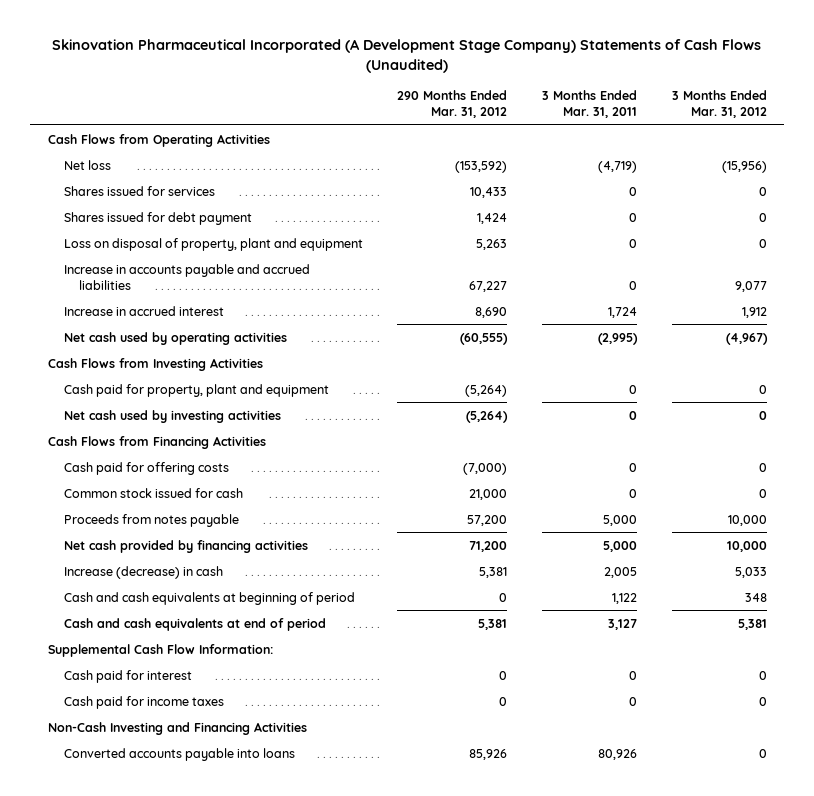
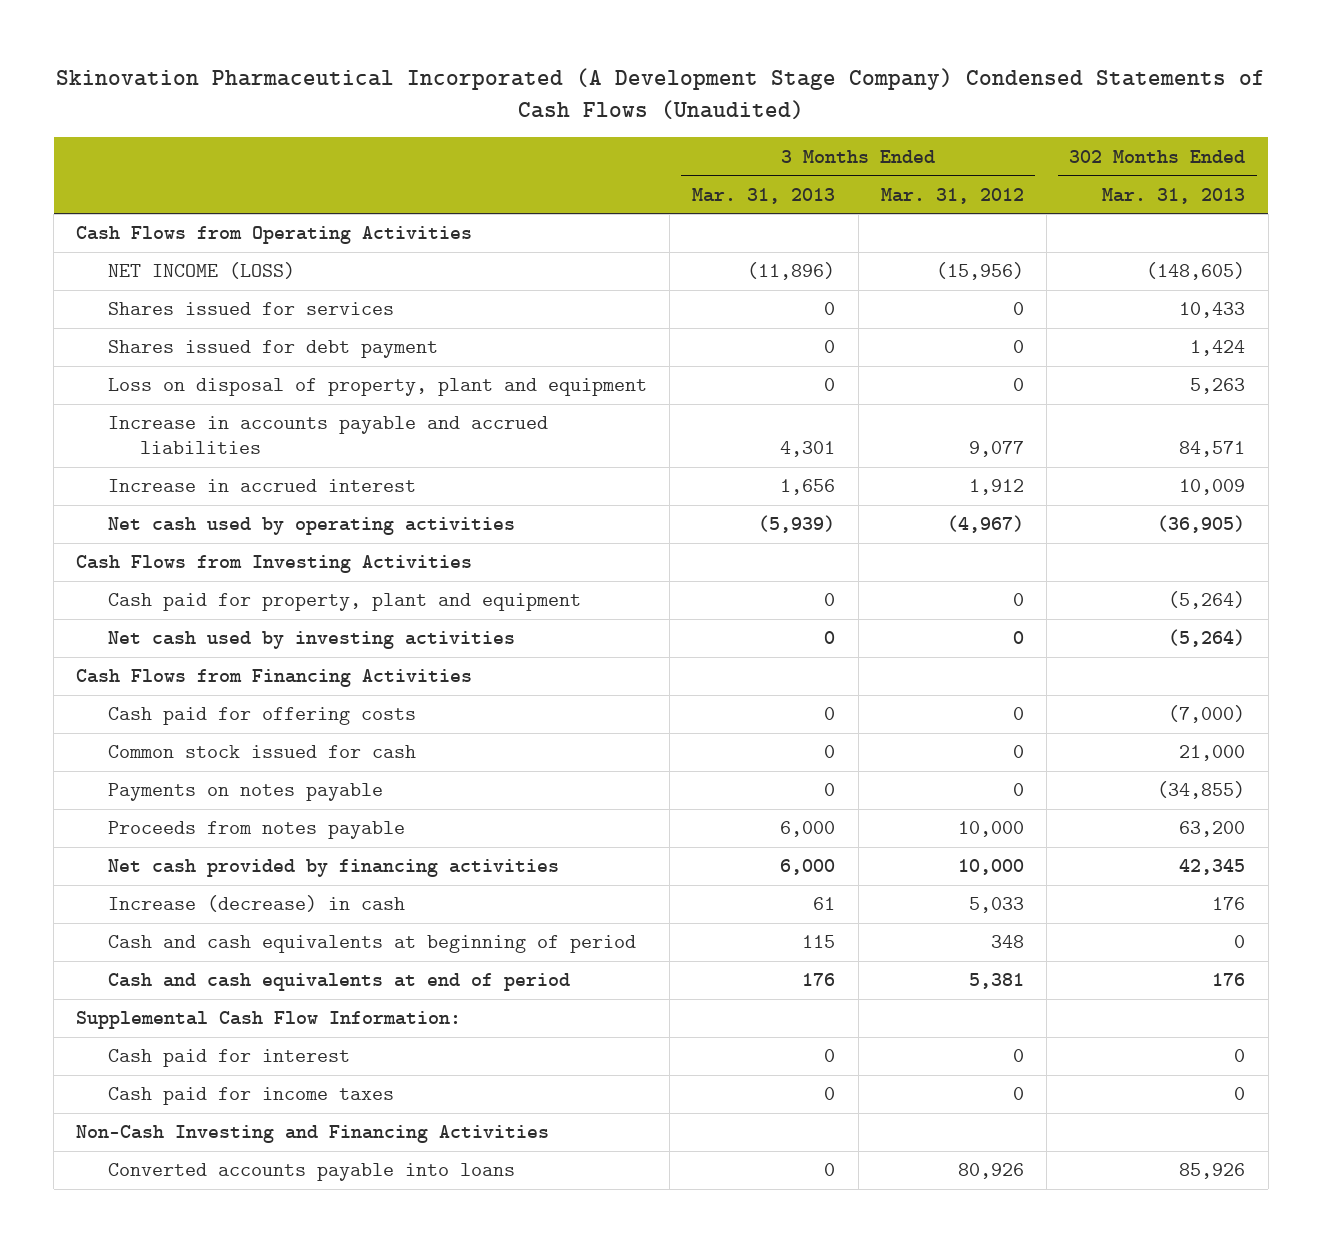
- Skinovation Pharmaceutical Incorporated (A Development Stage Company) Statements of Cash Flows (Unaudited)
+ Skinovation Pharmaceutical Incorporated (A Development Stage Company) Condensed Statements of Cash Flows (Unaudited)
- | 290 Months Ended Mar. 31, 2012 | 3 Months Ended Mar. 31, 2011 | 3 Months Ended Mar. 31, 2012
+ | 3 Months Ended Mar. 31, 2013 | 3 Months Ended Mar. 31, 2012 | 302 Months Ended Mar. 31, 2013
- Net loss | (153,592) | (4,719) | (15,956)
+ NET INCOME (LOSS) | (11,896) | (15,956) | (148,605)
+ Payments on notes payable | 0 | 0 | (34,855)
- Converted accounts payable into loans | 85,926 | 80,926 | 0
+ Converted accounts payable into loans | 0 | 80,926 | 85,926

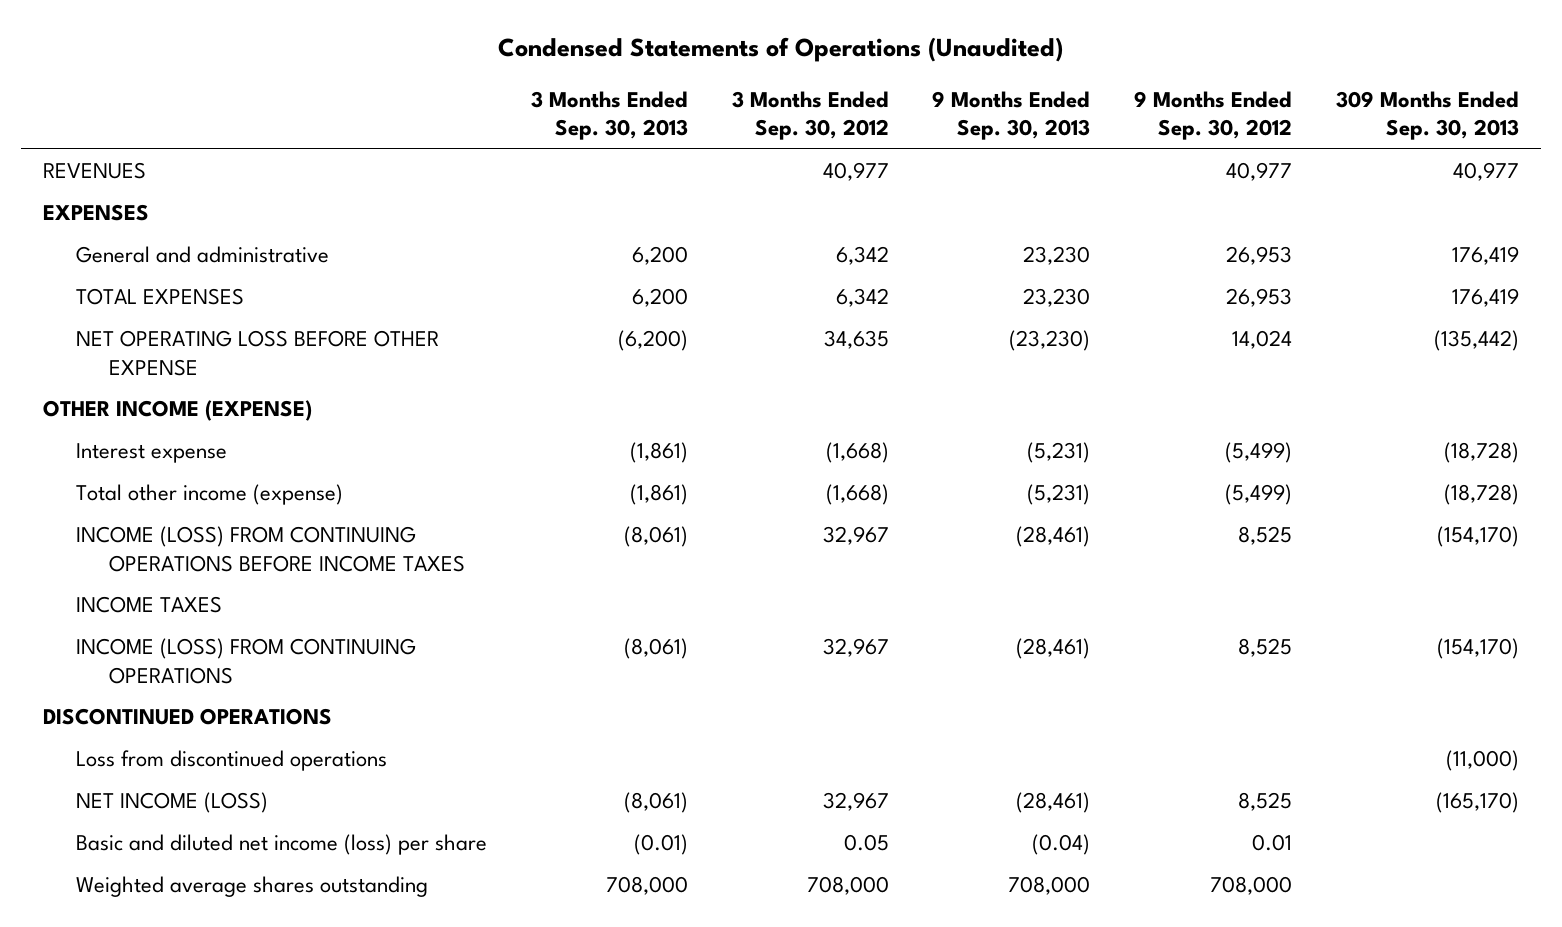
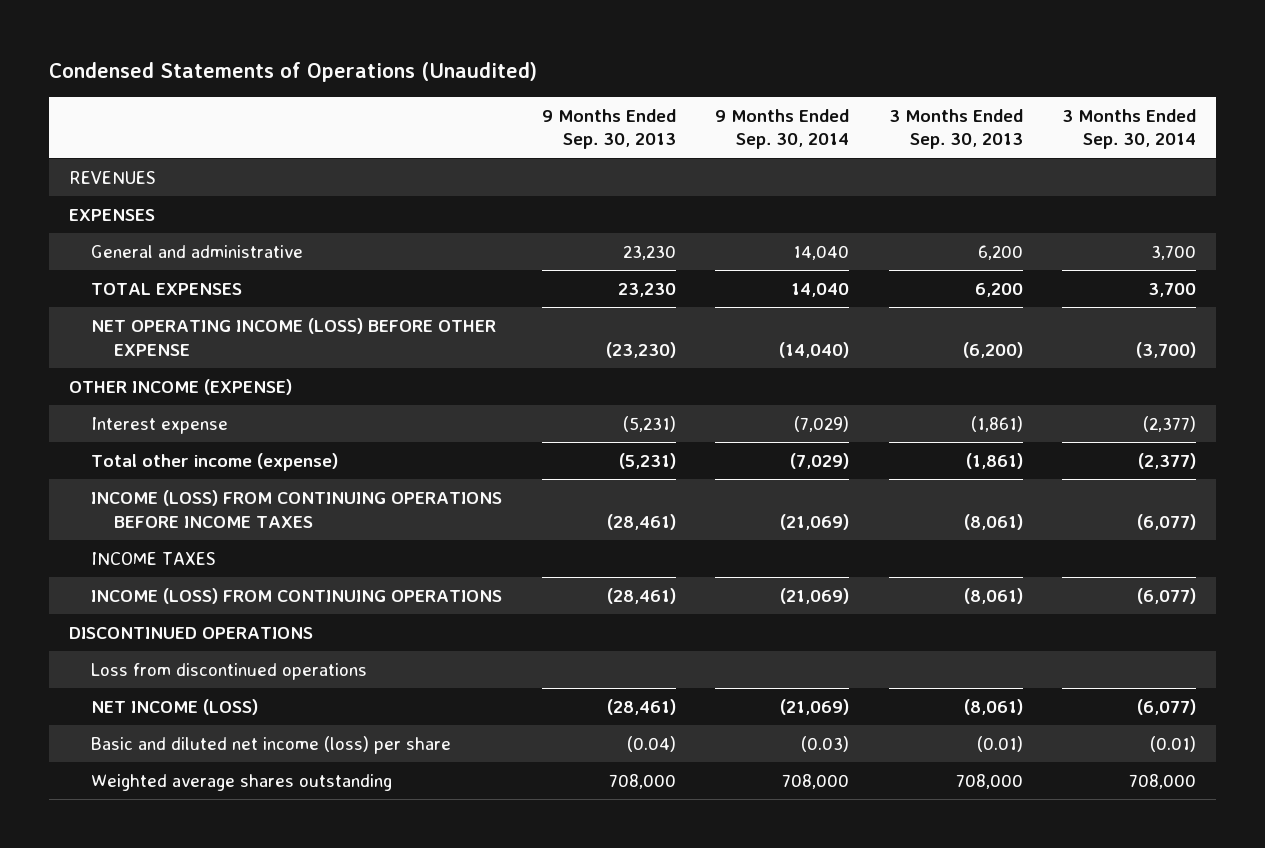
- | 3 Months Ended Sep. 30, 2013 | 3 Months Ended Sep. 30, 2012 | 9 Months Ended Sep. 30, 2013 | 9 Months Ended Sep. 30, 2012 | 309 Months Ended Sep. 30, 2013
+ | 9 Months Ended Sep. 30, 2013 | 9 Months Ended Sep. 30, 2014 | 3 Months Ended Sep. 30, 2013 | 3 Months Ended Sep. 30, 2014
- NET OPERATING LOSS BEFORE OTHER EXPENSE | (6,200) | 34,635 | (23,230) | 14,024 | (135,442)
+ NET OPERATING INCOME (LOSS) BEFORE OTHER EXPENSE | (23,230) | (14,040) | (6,200) | (3,700)

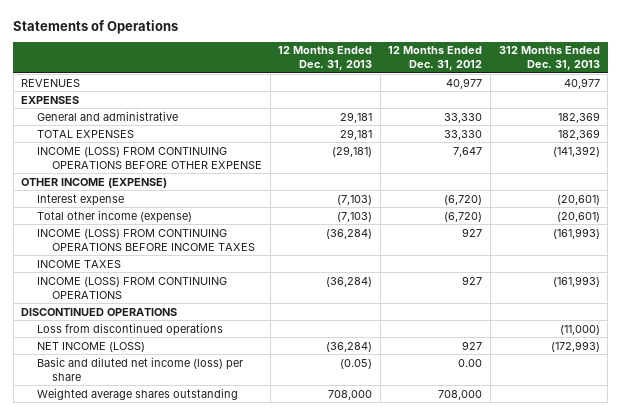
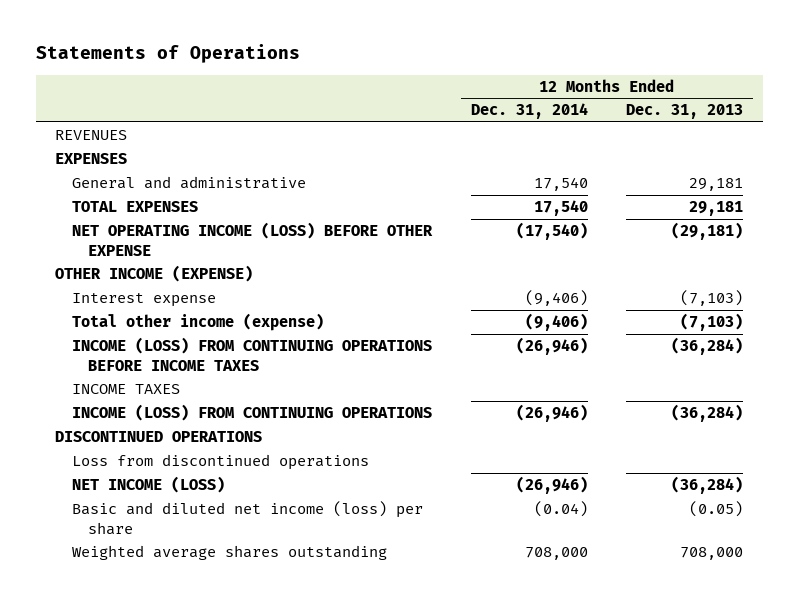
- | 12 Months Ended Dec. 31, 2013 | 12 Months Ended Dec. 31, 2012 | 312 Months Ended Dec. 31, 2013
+ | 12 Months Ended Dec. 31, 2014 | 12 Months Ended Dec. 31, 2013
- INCOME (LOSS) FROM CONTINUING OPERATIONS BEFORE OTHER EXPENSE | (29,181) | 7,647 | (141,392)
+ NET OPERATING INCOME (LOSS) BEFORE OTHER EXPENSE | (17,540) | (29,181)

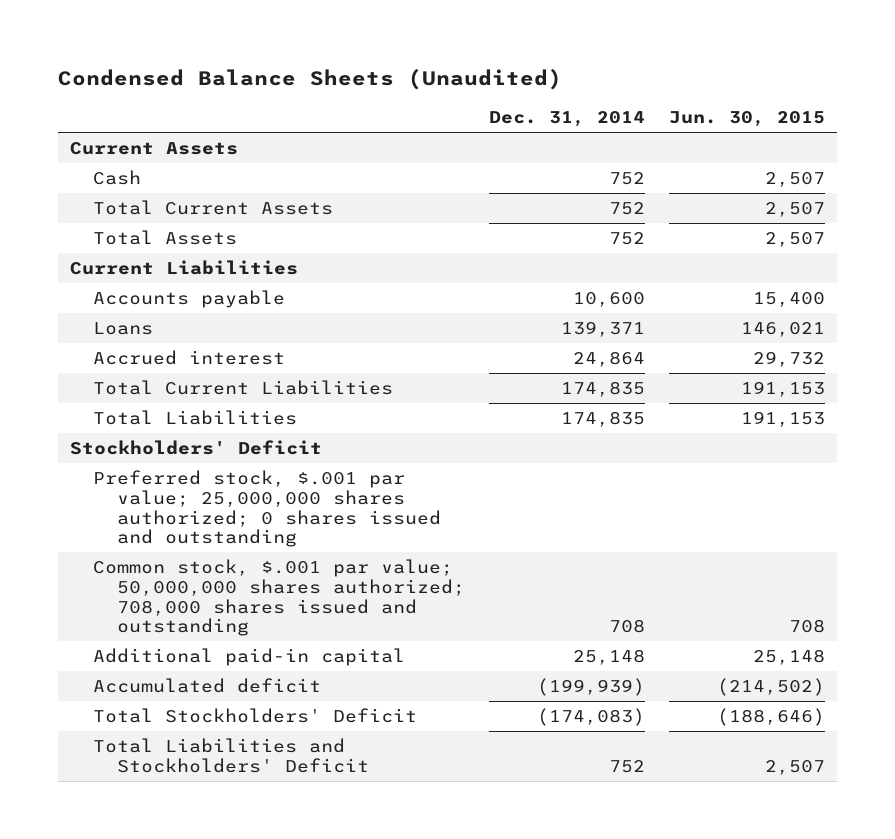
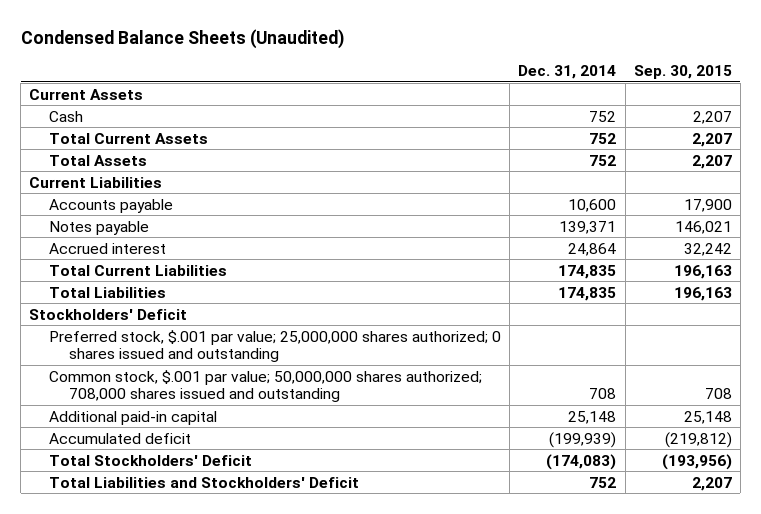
- | Dec. 31, 2014 | Jun. 30, 2015
+ | Dec. 31, 2014 | Sep. 30, 2015
- Loans | 139,371 | 146,021
+ Notes payable | 139,371 | 146,021

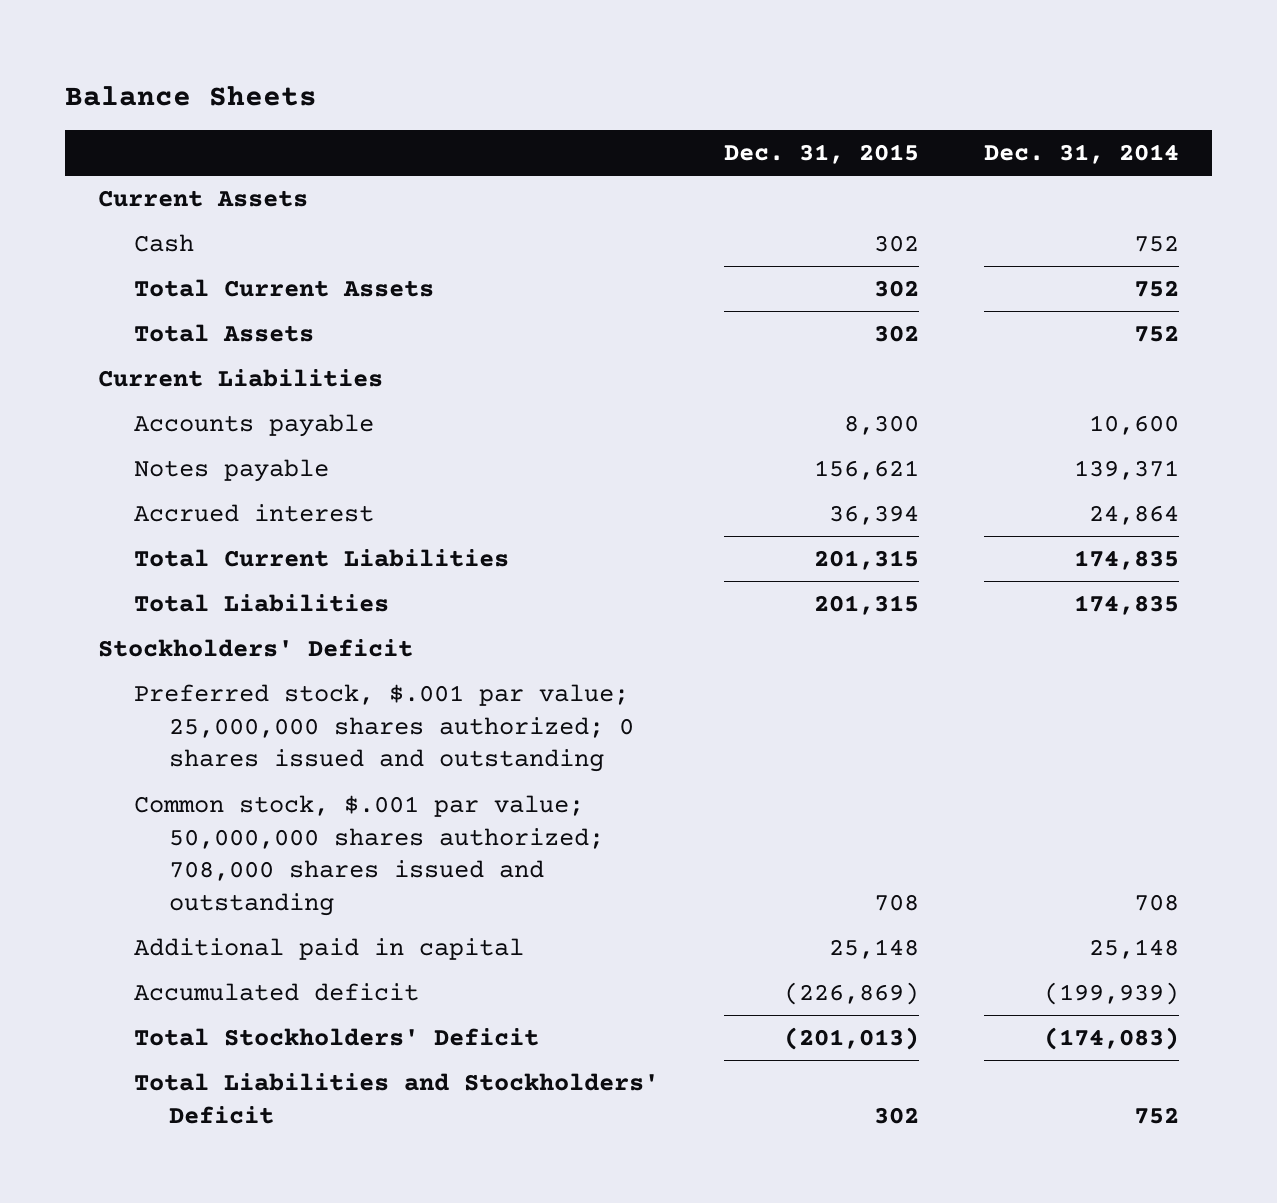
- Condensed Balance Sheets (Unaudited)
+ Balance Sheets
- | Dec. 31, 2014 | Sep. 30, 2015
+ | Dec. 31, 2015 | Dec. 31, 2014
- Additional paid-in capital | 25,148 | 25,148
+ Additional paid in capital | 25,148 | 25,148

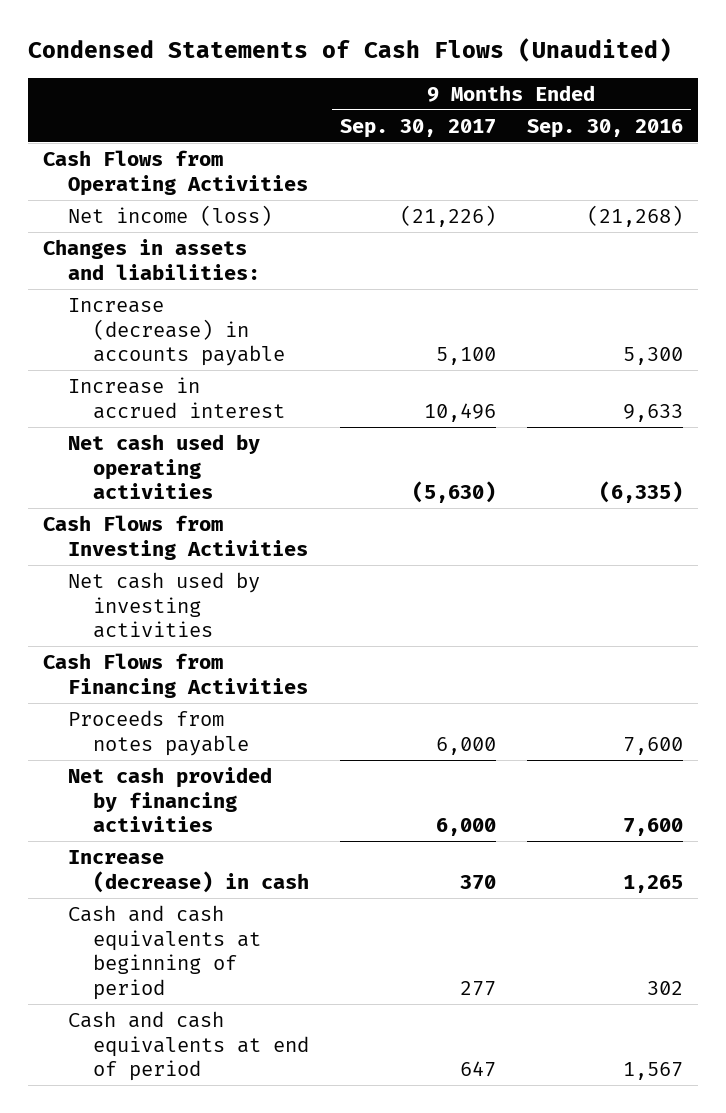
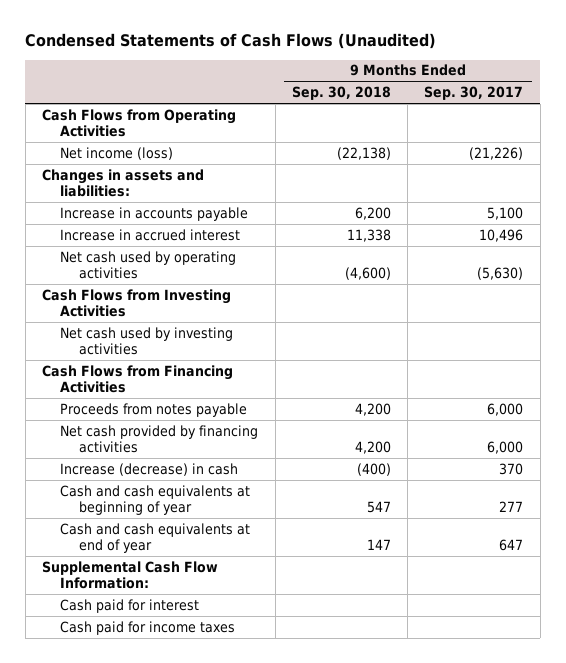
- | 9 Months Ended Sep. 30, 2017 | 9 Months Ended Sep. 30, 2016
+ | 9 Months Ended Sep. 30, 2018 | 9 Months Ended Sep. 30, 2017
- Increase (decrease) in accounts payable | 5,100 | 5,300
+ Increase in accounts payable | 6,200 | 5,100
- Cash and cash equivalents at beginning of period | 277 | 302
- Cash and cash equivalents at end of period | 647 | 1,567
+ Cash and cash equivalents at beginning of year | 547 | 277
+ Cash and cash equivalents at end of year | 147 | 647
+ Supplemental Cash Flow Information:
+ Cash paid for interest
+ Cash paid for income taxes

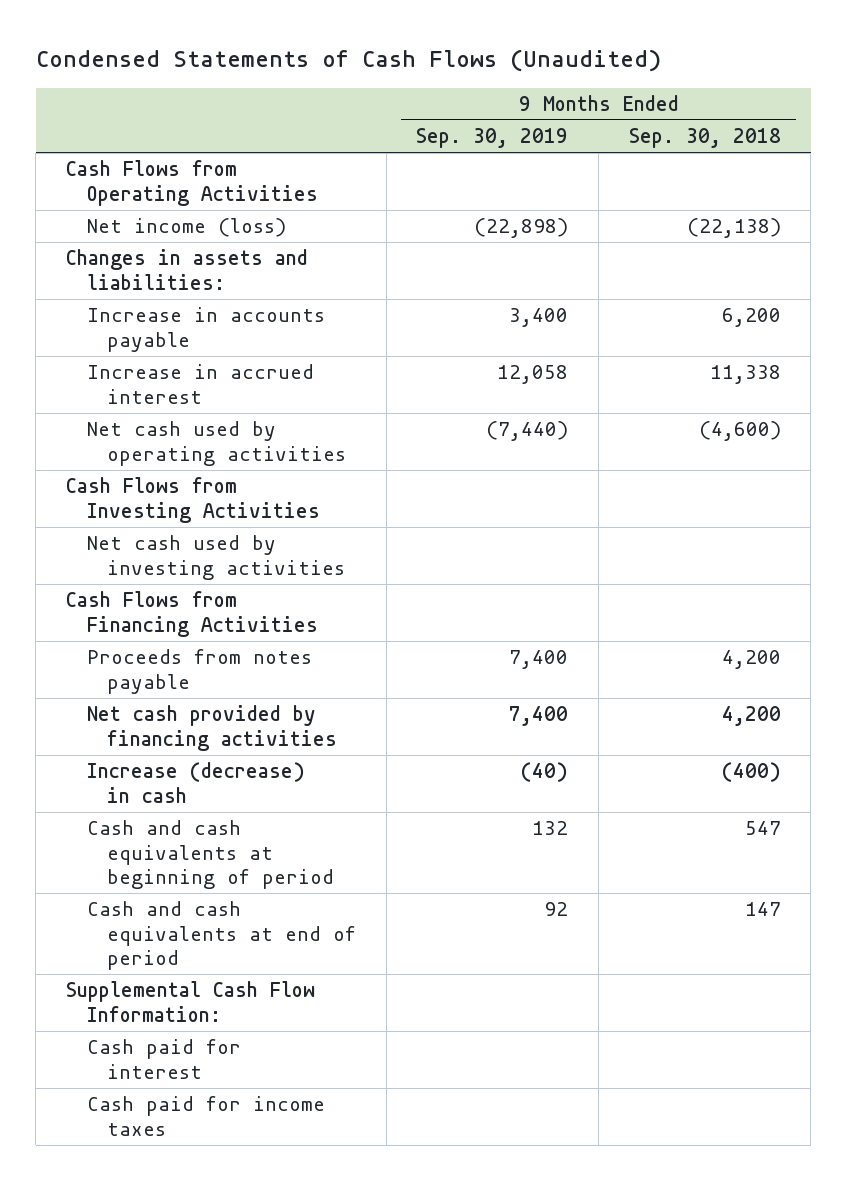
- | 9 Months Ended Sep. 30, 2018 | 9 Months Ended Sep. 30, 2017
+ | 9 Months Ended Sep. 30, 2019 | 9 Months Ended Sep. 30, 2018
- Cash and cash equivalents at beginning of year | 547 | 277
- Cash and cash equivalents at end of year | 147 | 647
+ Cash and cash equivalents at beginning of period | 132 | 547
+ Cash and cash equivalents at end of period | 92 | 147

